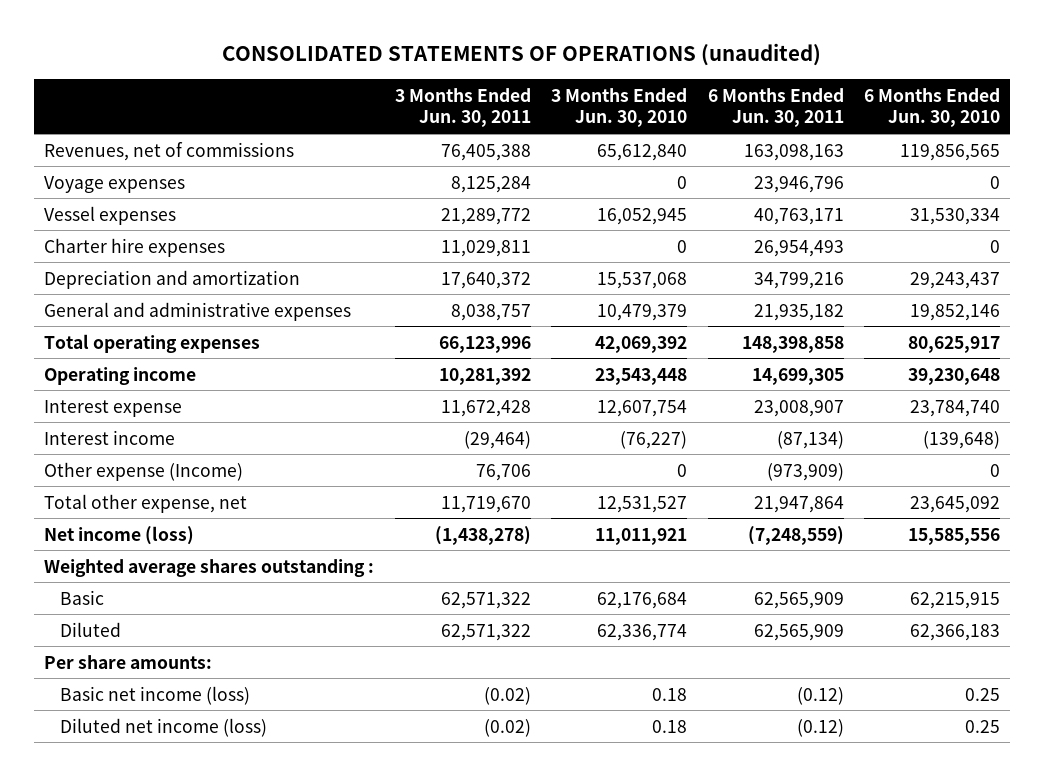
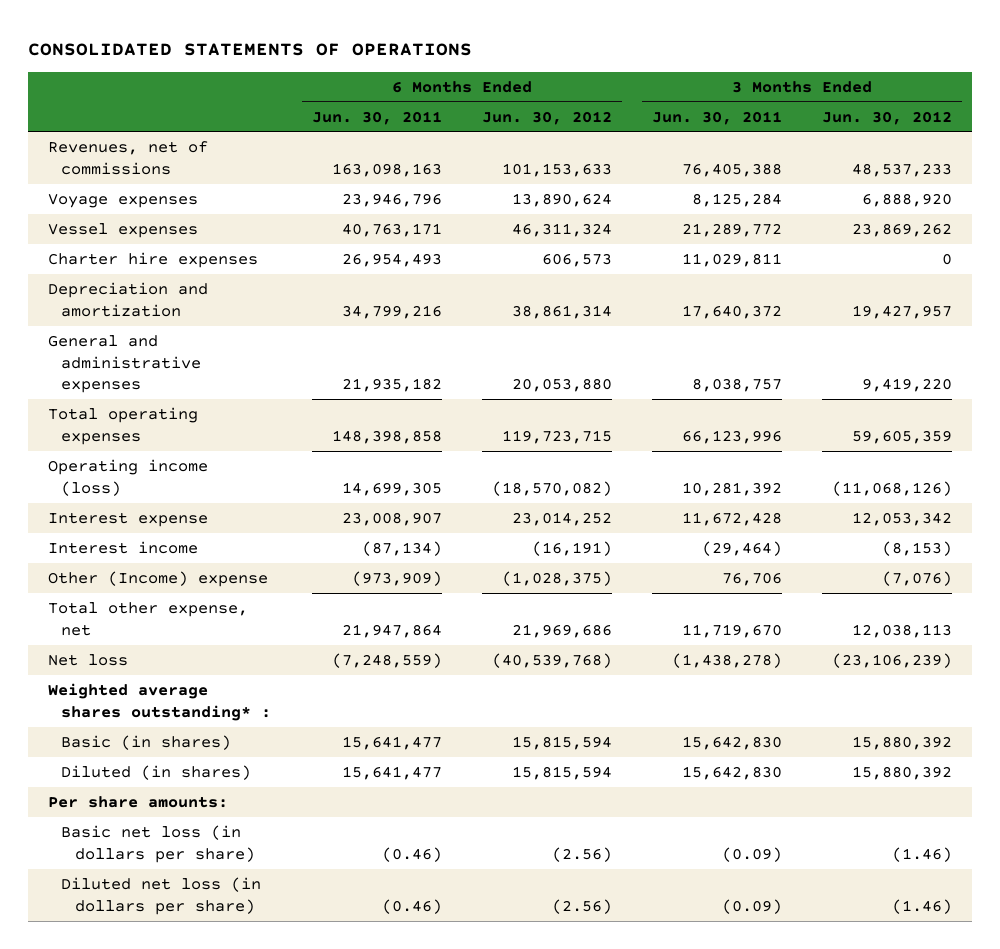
- CONSOLIDATED STATEMENTS OF OPERATIONS (unaudited)
+ CONSOLIDATED STATEMENTS OF OPERATIONS
- | 3 Months Ended Jun. 30, 2011 | 3 Months Ended Jun. 30, 2010 | 6 Months Ended Jun. 30, 2011 | 6 Months Ended Jun. 30, 2010
+ | 6 Months Ended Jun. 30, 2011 | 6 Months Ended Jun. 30, 2012 | 3 Months Ended Jun. 30, 2011 | 3 Months Ended Jun. 30, 2012
- Operating income | 10,281,392 | 23,543,448 | 14,699,305 | 39,230,648
+ Operating income (loss) | 14,699,305 | (18,570,082) | 10,281,392 | (11,068,126)
- Other expense (Income) | 76,706 | 0 | (973,909) | 0
+ Other (Income) expense | (973,909) | (1,028,375) | 76,706 | (7,076)
- Net income (loss) | (1,438,278) | 11,011,921 | (7,248,559) | 15,585,556
- Weighted average shares outstanding :
- Basic | 62,571,322 | 62,176,684 | 62,565,909 | 62,215,915
- Diluted | 62,571,322 | 62,336,774 | 62,565,909 | 62,366,183
+ Net loss | (7,248,559) | (40,539,768) | (1,438,278) | (23,106,239)
+ Weighted average shares outstanding* :
+ Basic (in shares) | 15,641,477 | 15,815,594 | 15,642,830 | 15,880,392
+ Diluted (in shares) | 15,641,477 | 15,815,594 | 15,642,830 | 15,880,392
- Basic net income (loss) | (0.02) | 0.18 | (0.12) | 0.25
- Diluted net income (loss) | (0.02) | 0.18 | (0.12) | 0.25
+ Basic net loss (in dollars per share) | (0.46) | (2.56) | (0.09) | (1.46)
+ Diluted net loss (in dollars per share) | (0.46) | (2.56) | (0.09) | (1.46)

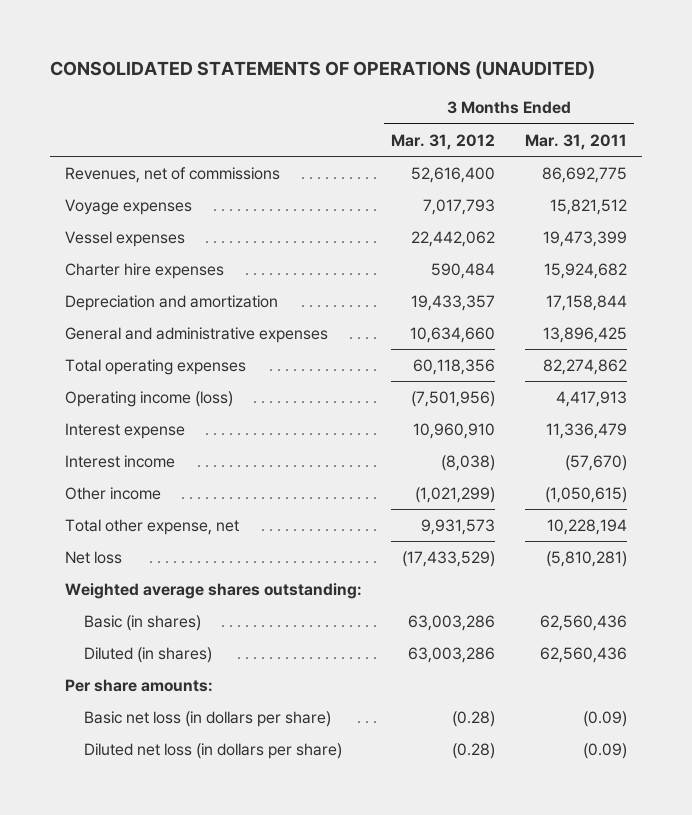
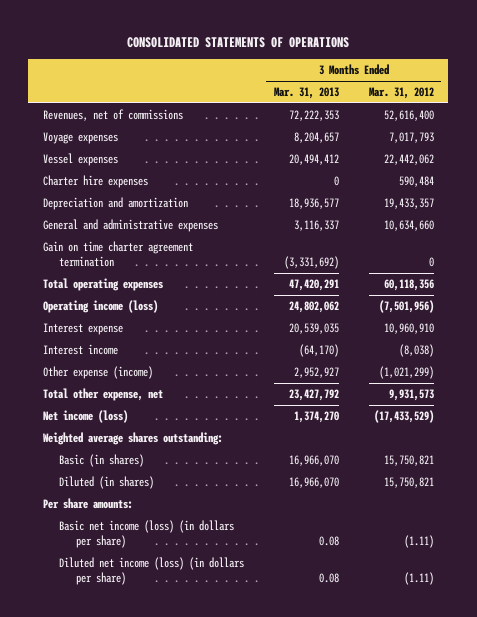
- CONSOLIDATED STATEMENTS OF OPERATIONS (UNAUDITED)
+ CONSOLIDATED STATEMENTS OF OPERATIONS
- | 3 Months Ended Mar. 31, 2012 | 3 Months Ended Mar. 31, 2011
+ | 3 Months Ended Mar. 31, 2013 | 3 Months Ended Mar. 31, 2012
+ Gain on time charter agreement termination | (3,331,692) | 0
- Other income | (1,021,299) | (1,050,615)
+ Other expense (income) | 2,952,927 | (1,021,299)
- Net loss | (17,433,529) | (5,810,281)
+ Net income (loss) | 1,374,270 | (17,433,529)
- Basic (in shares) | 63,003,286 | 62,560,436
- Diluted (in shares) | 63,003,286 | 62,560,436
+ Basic (in shares) | 16,966,070 | 15,750,821
+ Diluted (in shares) | 16,966,070 | 15,750,821
- Basic net loss (in dollars per share) | (0.28) | (0.09)
- Diluted net loss (in dollars per share) | (0.28) | (0.09)
+ Basic net income (loss) (in dollars per share) | 0.08 | (1.11)
+ Diluted net income (loss) (in dollars per share) | 0.08 | (1.11)

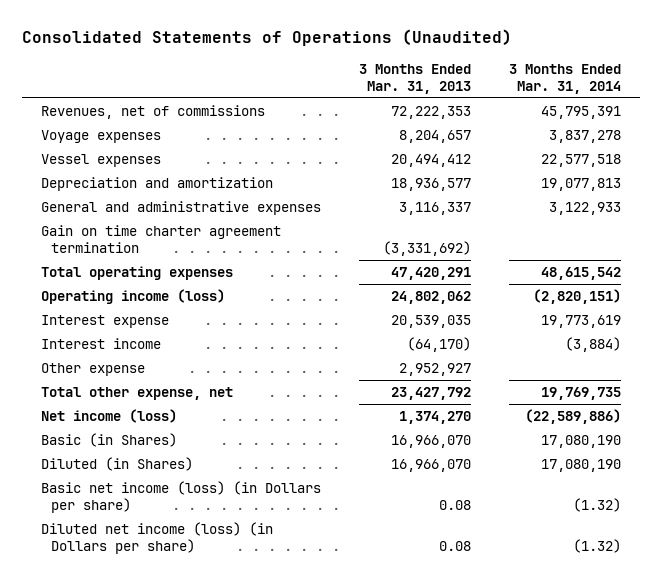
- CONSOLIDATED STATEMENTS OF OPERATIONS
+ Consolidated Statements of Operations (Unaudited)
- | 3 Months Ended Mar. 31, 2013 | 3 Months Ended Mar. 31, 2012
+ | 3 Months Ended Mar. 31, 2013 | 3 Months Ended Mar. 31, 2014
- Charter hire expenses | 0 | 590,484
- Other expense (income) | 2,952,927 | (1,021,299)
+ Other expense | 2,952,927 |
- Weighted average shares outstanding:
- Basic (in shares) | 16,966,070 | 15,750,821
- Diluted (in shares) | 16,966,070 | 15,750,821
- Per share amounts:
- Basic net income (loss) (in dollars per share) | 0.08 | (1.11)
- Diluted net income (loss) (in dollars per share) | 0.08 | (1.11)
+ Basic (in Shares) | 16,966,070 | 17,080,190
+ Diluted (in Shares) | 16,966,070 | 17,080,190
+ Basic net income (loss) (in Dollars per share) | 0.08 | (1.32)
+ Diluted net income (loss) (in Dollars per share) | 0.08 | (1.32)

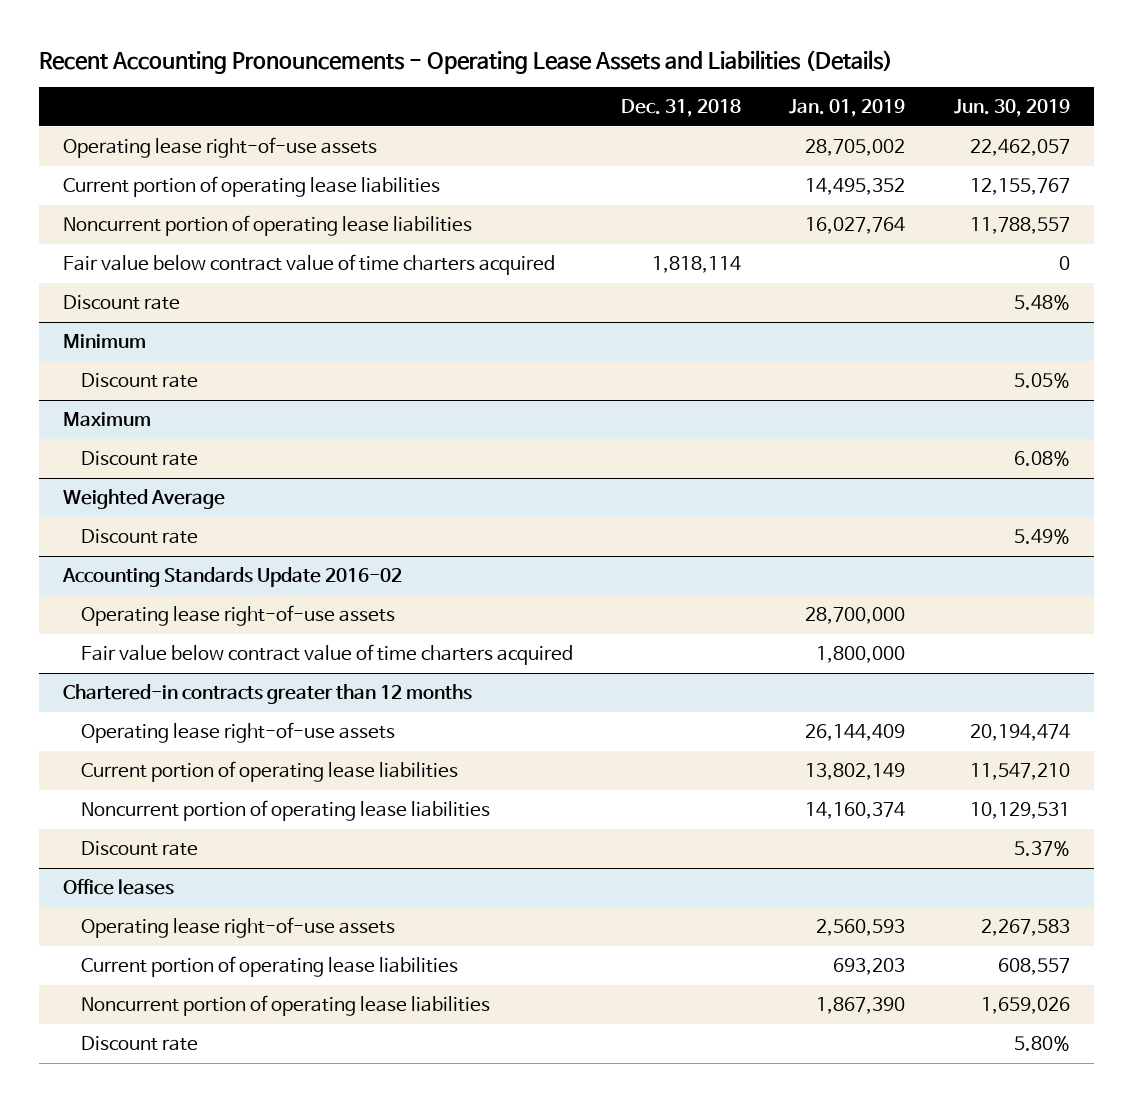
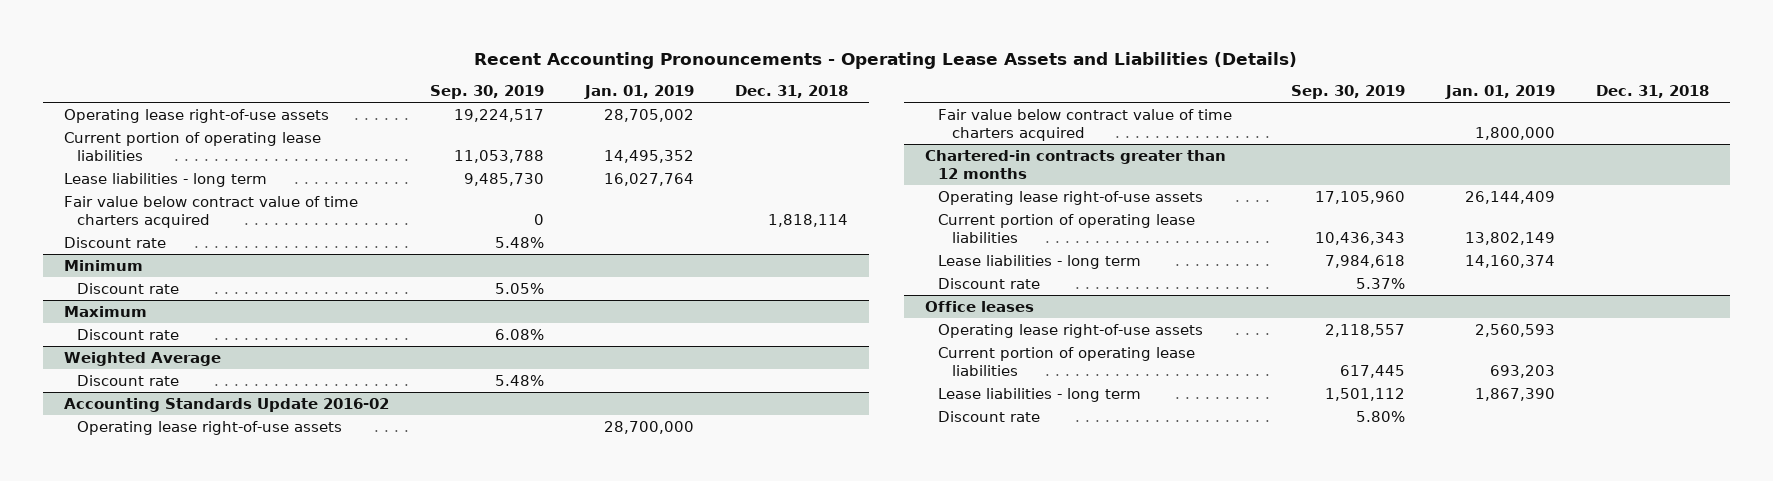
- | Dec. 31, 2018 | Jan. 01, 2019 | Jun. 30, 2019
+ | Sep. 30, 2019 | Jan. 01, 2019 | Dec. 31, 2018
- Noncurrent portion of operating lease liabilities | | 16,027,764 | 11,788,557
+ Lease liabilities - long term | 9,485,730 | 16,027,764 |
@ Chartered-in contracts greater than 12 months
- Noncurrent portion of operating lease liabilities | | 14,160,374 | 10,129,531
+ Lease liabilities - long term | 7,984,618 | 14,160,374 |
@ Office leases
- Noncurrent portion of operating lease liabilities | | 1,867,390 | 1,659,026
+ Lease liabilities - long term | 1,501,112 | 1,867,390 |

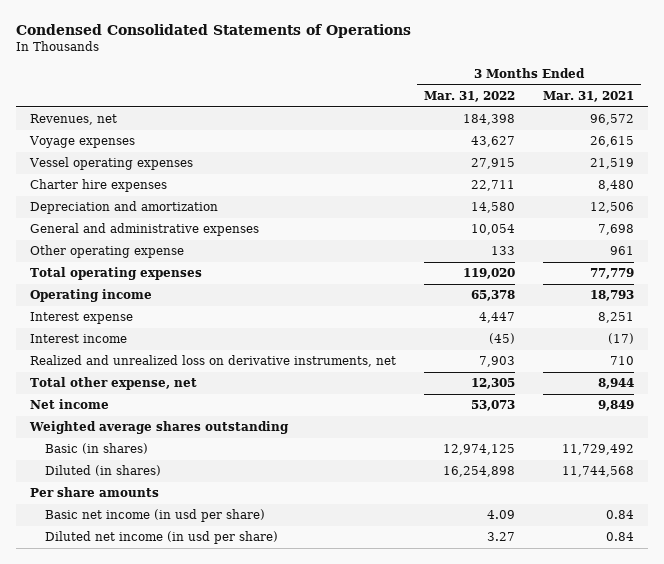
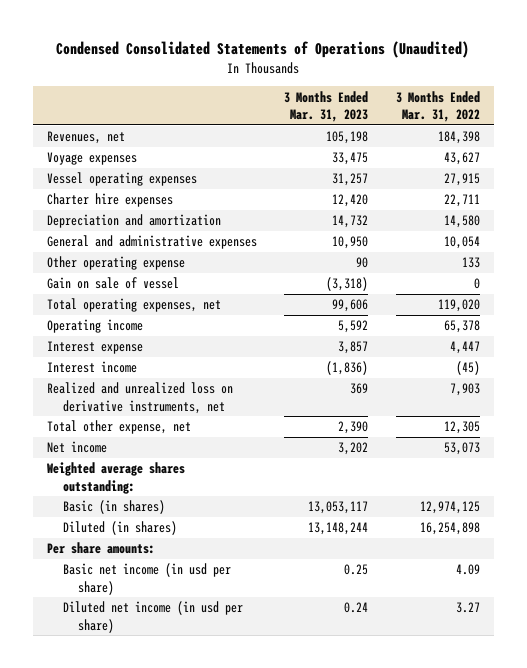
- Condensed Consolidated Statements of Operations
+ Condensed Consolidated Statements of Operations (Unaudited)
- | 3 Months Ended Mar. 31, 2022 | 3 Months Ended Mar. 31, 2021
+ | 3 Months Ended Mar. 31, 2023 | 3 Months Ended Mar. 31, 2022
- Total operating expenses | 119,020 | 77,779
+ Gain on sale of vessel | (3,318) | 0
+ Total operating expenses, net | 99,606 | 119,020
- Weighted average shares outstanding
+ Weighted average shares outstanding:
- Per share amounts
+ Per share amounts:

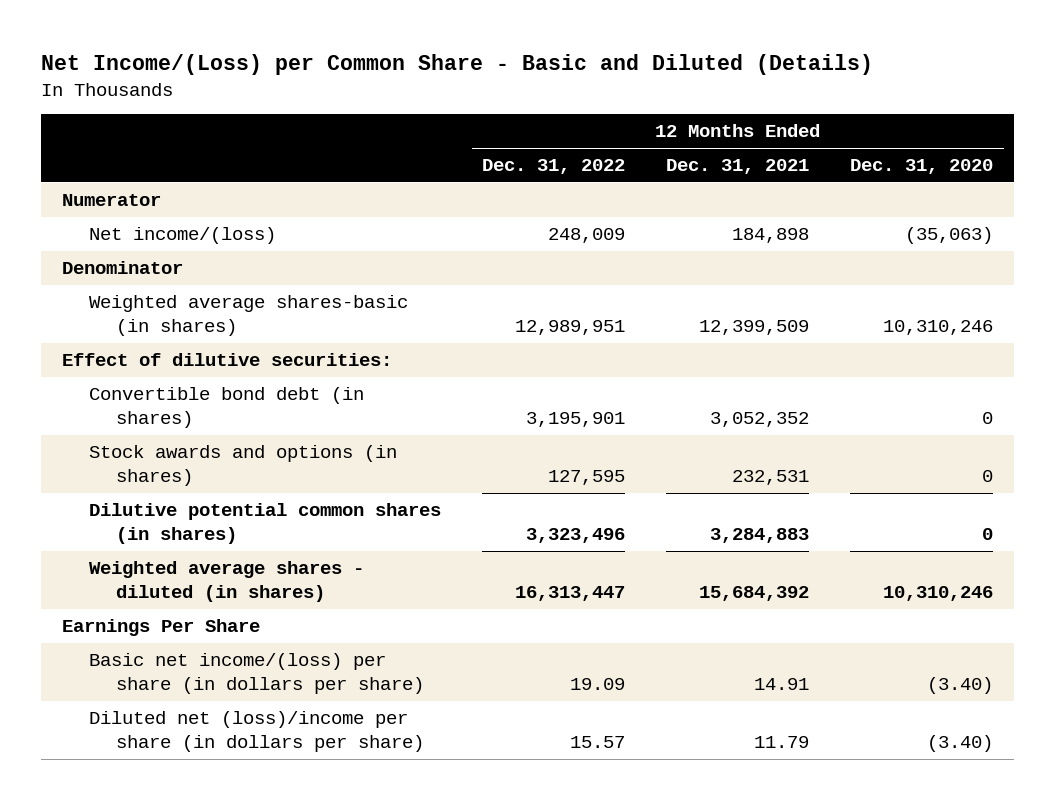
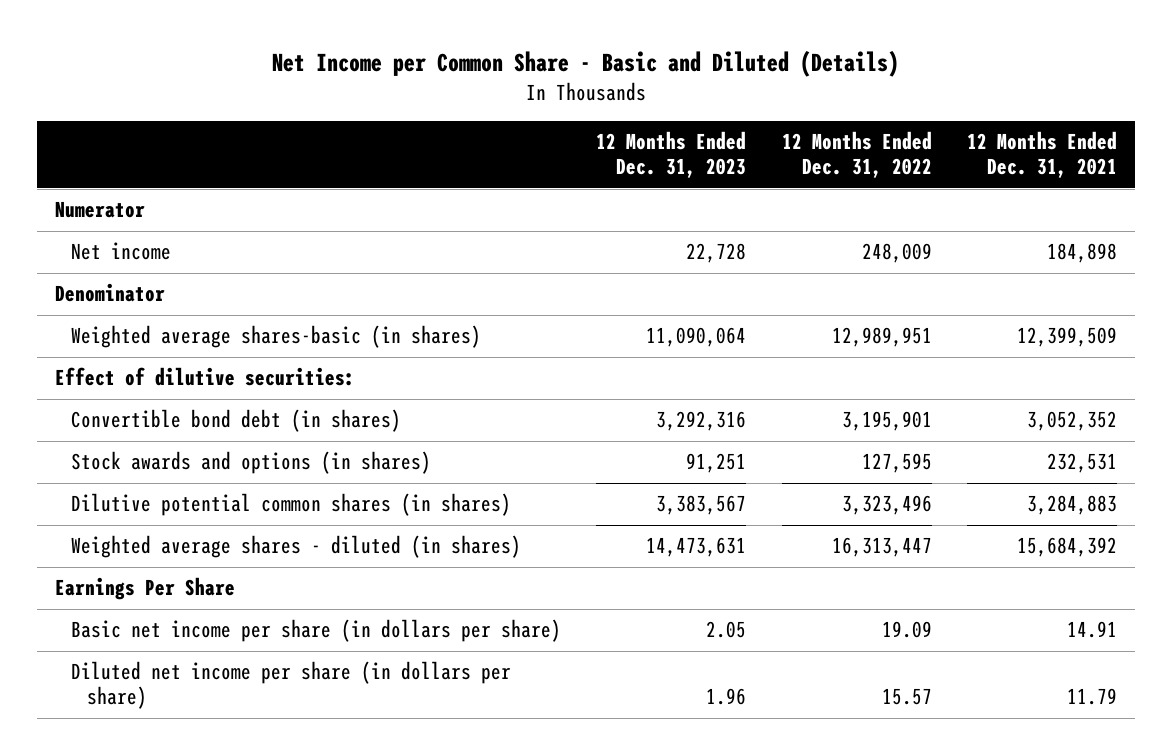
- Net Income/(Loss) per Common Share - Basic and Diluted (Details)
+ Net Income per Common Share - Basic and Diluted (Details)
- | 12 Months Ended Dec. 31, 2022 | 12 Months Ended Dec. 31, 2021 | 12 Months Ended Dec. 31, 2020
+ | 12 Months Ended Dec. 31, 2023 | 12 Months Ended Dec. 31, 2022 | 12 Months Ended Dec. 31, 2021
- Net income/(loss) | 248,009 | 184,898 | (35,063)
+ Net income | 22,728 | 248,009 | 184,898
- Basic net income/(loss) per share (in dollars per share) | 19.09 | 14.91 | (3.40)
- Diluted net (loss)/income per share (in dollars per share) | 15.57 | 11.79 | (3.40)
+ Basic net income per share (in dollars per share) | 2.05 | 19.09 | 14.91
+ Diluted net income per share (in dollars per share) | 1.96 | 15.57 | 11.79

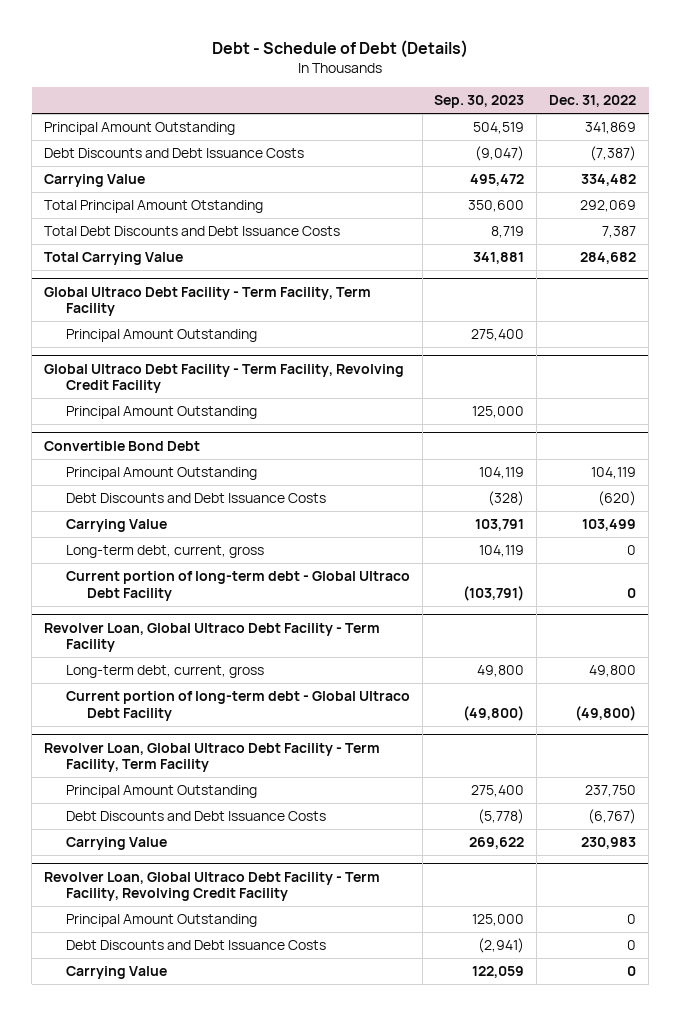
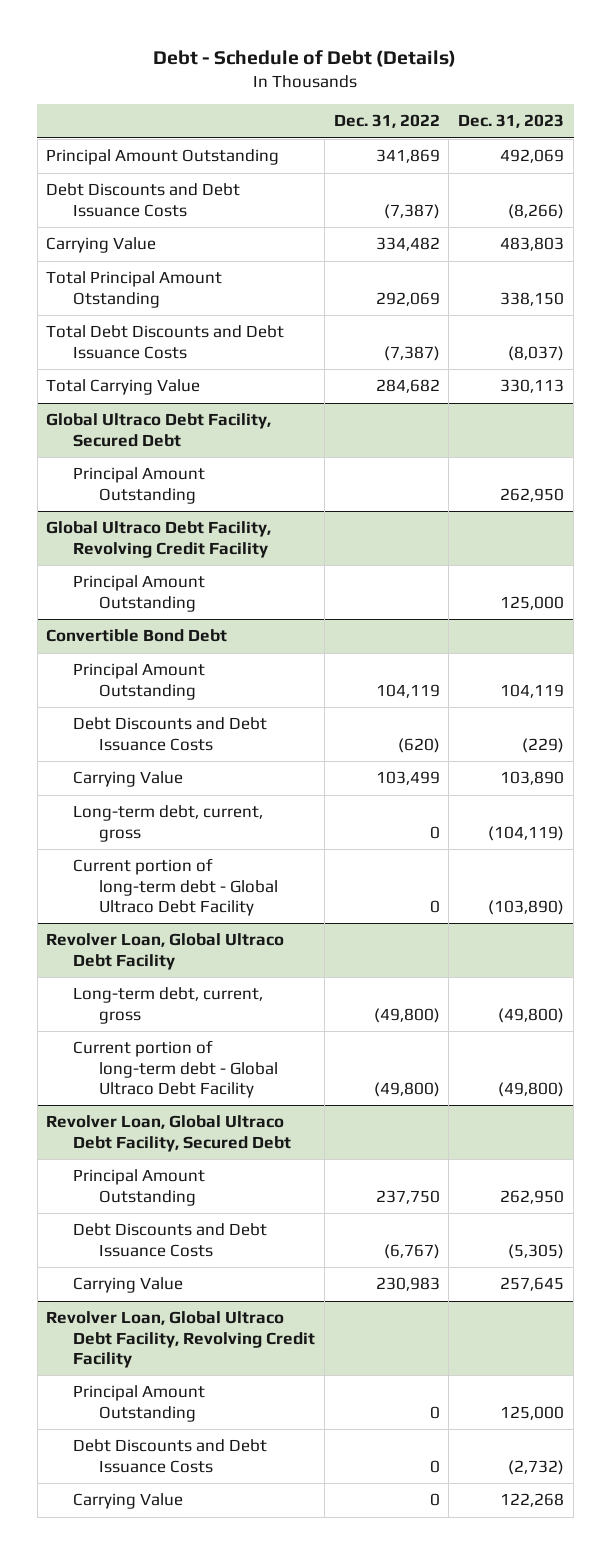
- | Sep. 30, 2023 | Dec. 31, 2022
+ | Dec. 31, 2022 | Dec. 31, 2023
- Total Debt Discounts and Debt Issuance Costs | 8,719 | 7,387
+ Total Debt Discounts and Debt Issuance Costs | (7,387) | (8,037)
- Global Ultraco Debt Facility - Term Facility, Term Facility
+ Global Ultraco Debt Facility, Secured Debt
- Global Ultraco Debt Facility - Term Facility, Revolving Credit Facility
+ Global Ultraco Debt Facility, Revolving Credit Facility
- Revolver Loan, Global Ultraco Debt Facility - Term Facility
- Long-term debt, current, gross | 49,800 | 49,800
+ Revolver Loan, Global Ultraco Debt Facility
+ Long-term debt, current, gross | (49,800) | (49,800)
- Revolver Loan, Global Ultraco Debt Facility - Term Facility, Term Facility
+ Revolver Loan, Global Ultraco Debt Facility, Secured Debt
- Revolver Loan, Global Ultraco Debt Facility - Term Facility, Revolving Credit Facility
+ Revolver Loan, Global Ultraco Debt Facility, Revolving Credit Facility

